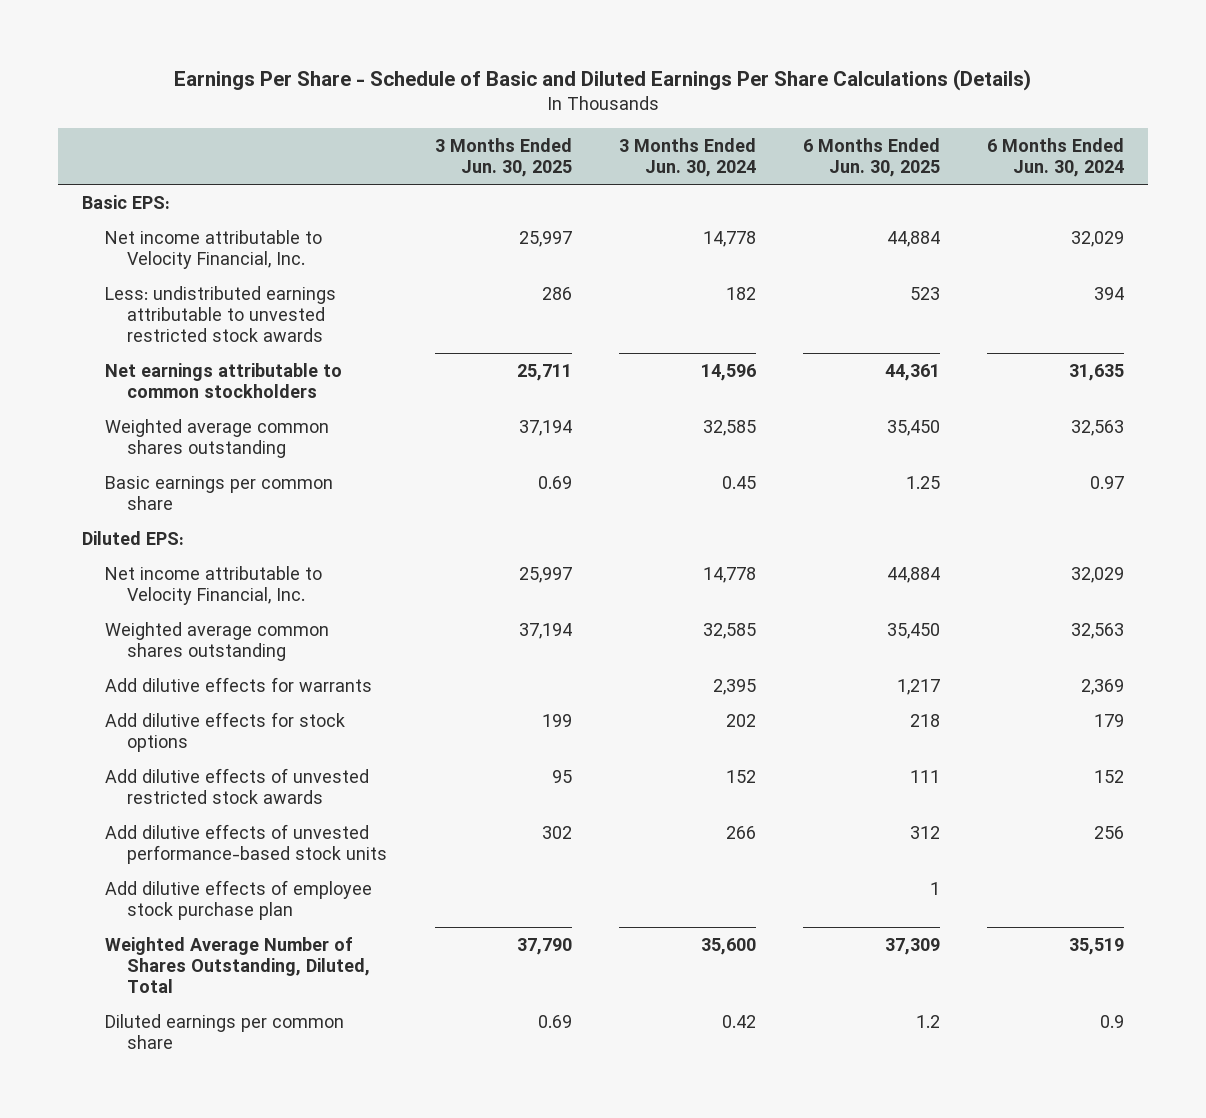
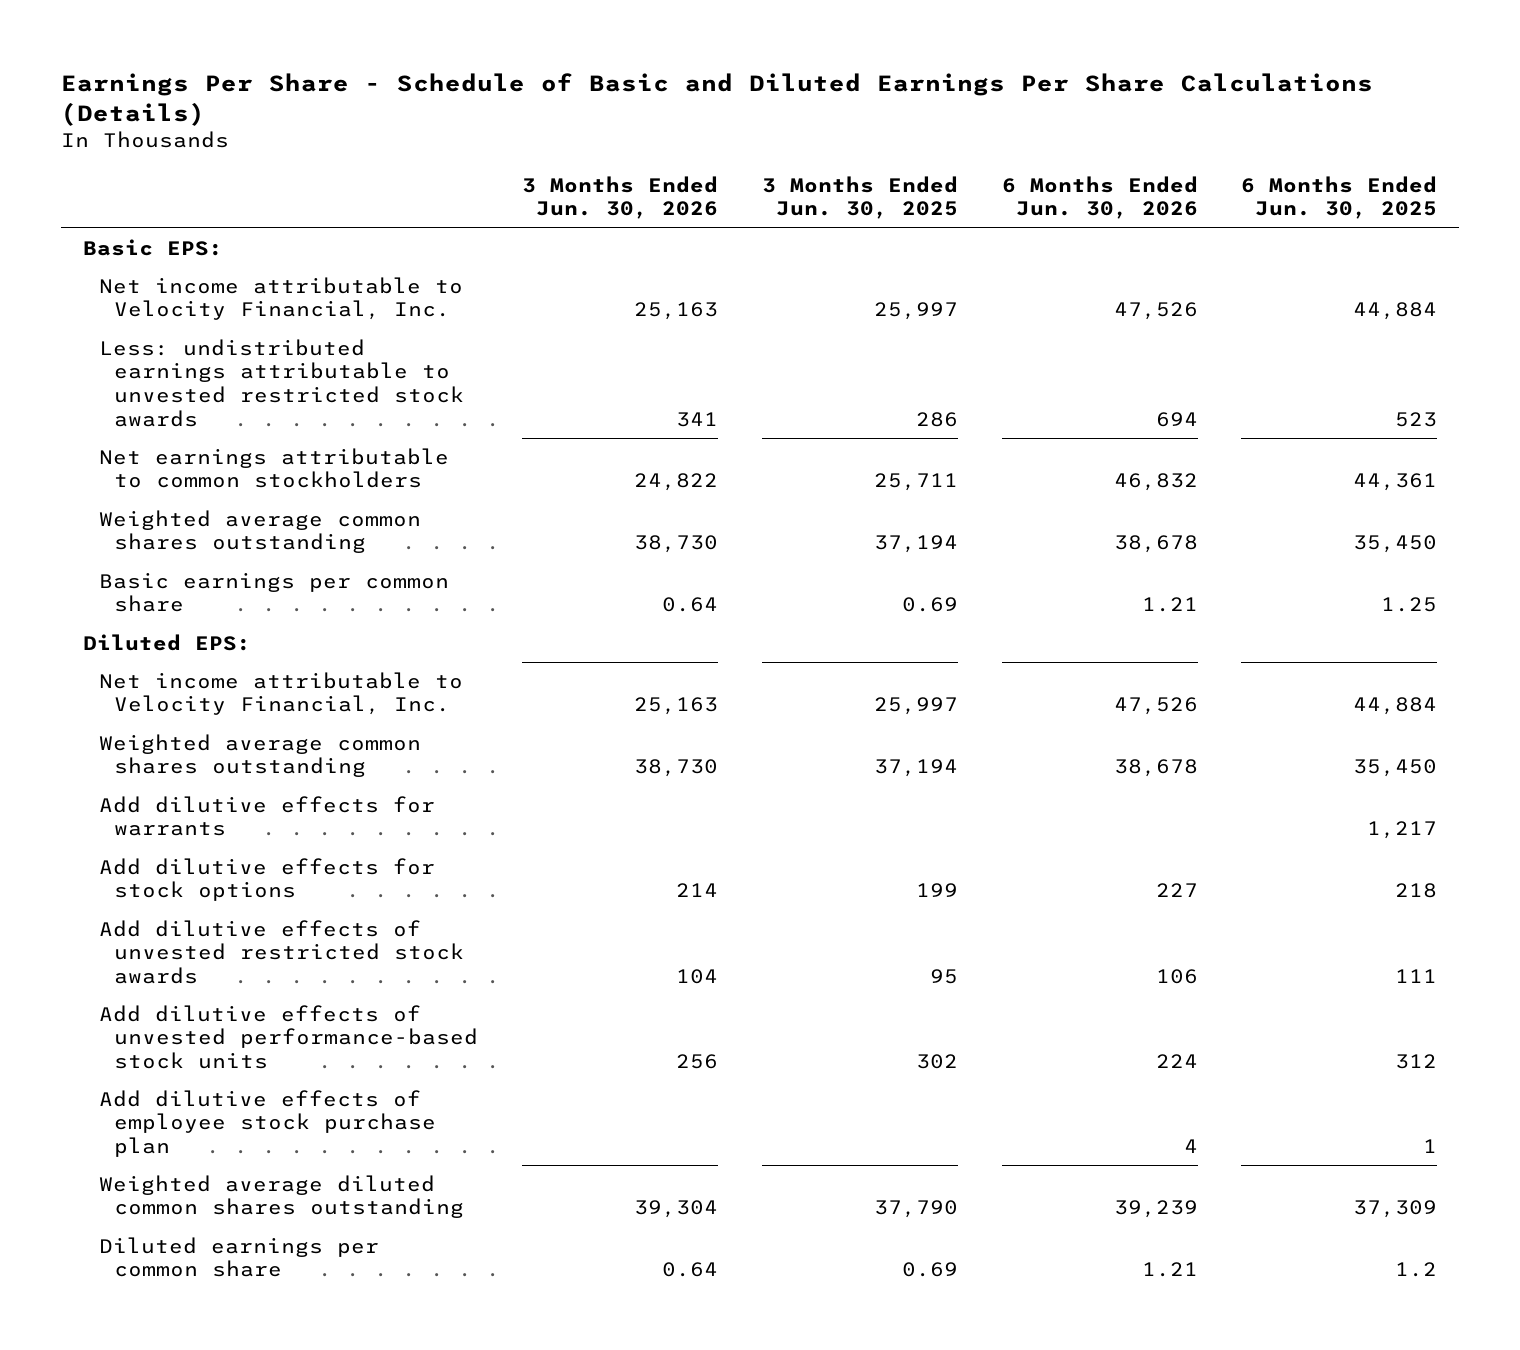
- | 3 Months Ended Jun. 30, 2025 | 3 Months Ended Jun. 30, 2024 | 6 Months Ended Jun. 30, 2025 | 6 Months Ended Jun. 30, 2024
+ | 3 Months Ended Jun. 30, 2026 | 3 Months Ended Jun. 30, 2025 | 6 Months Ended Jun. 30, 2026 | 6 Months Ended Jun. 30, 2025
- Weighted Average Number of Shares Outstanding, Diluted, Total | 37,790 | 35,600 | 37,309 | 35,519
+ Weighted average diluted common shares outstanding | 39,304 | 37,790 | 39,239 | 37,309

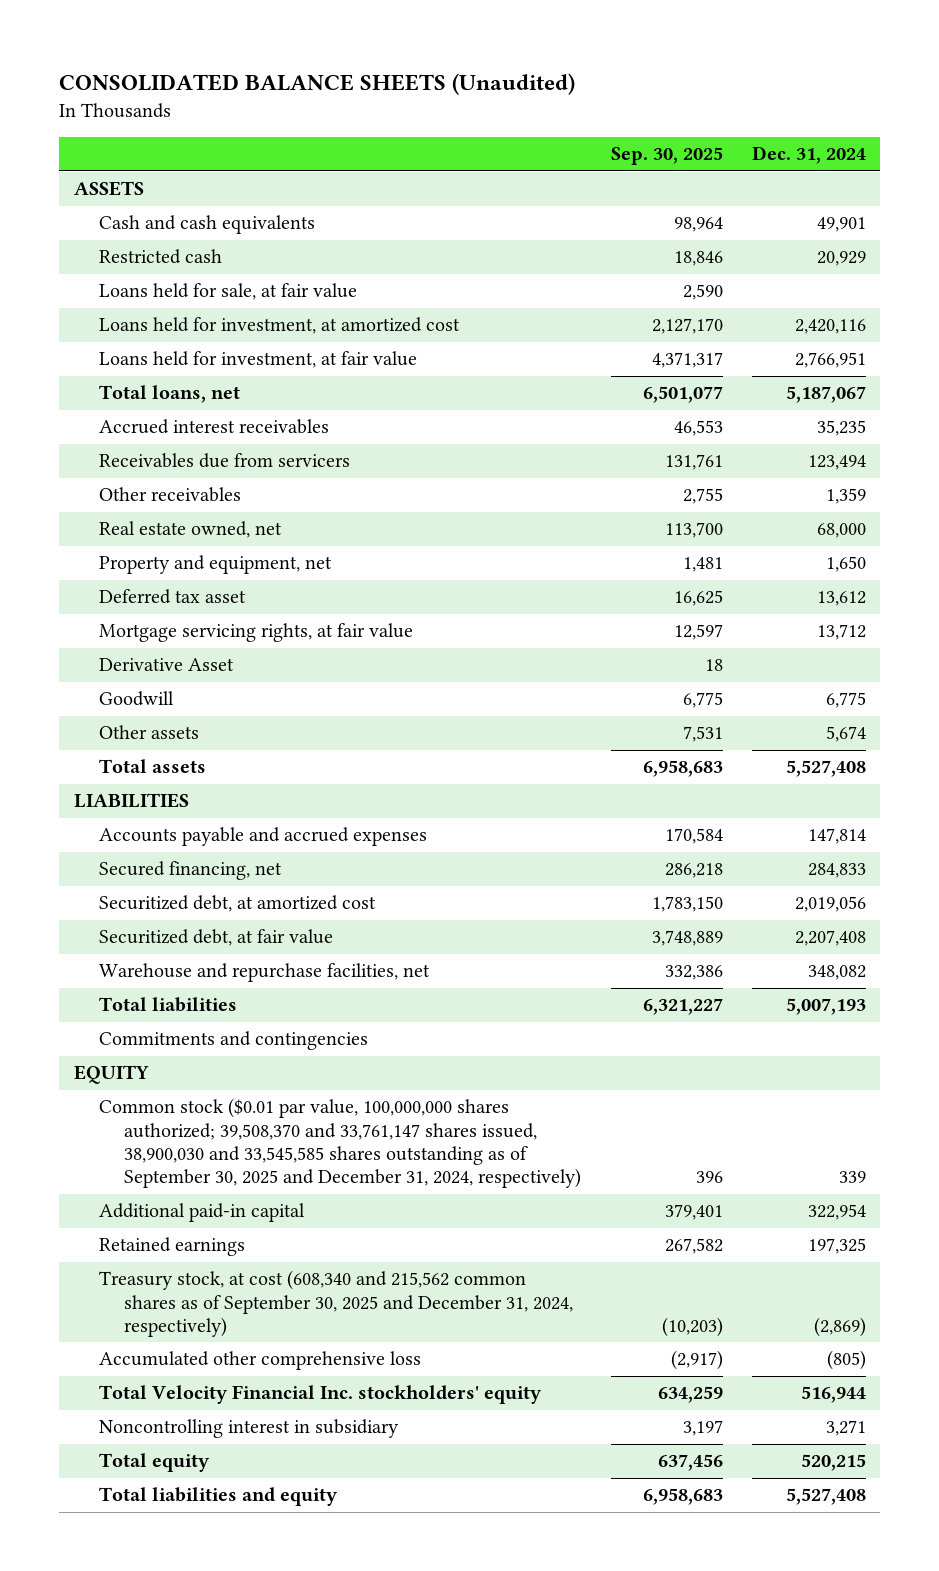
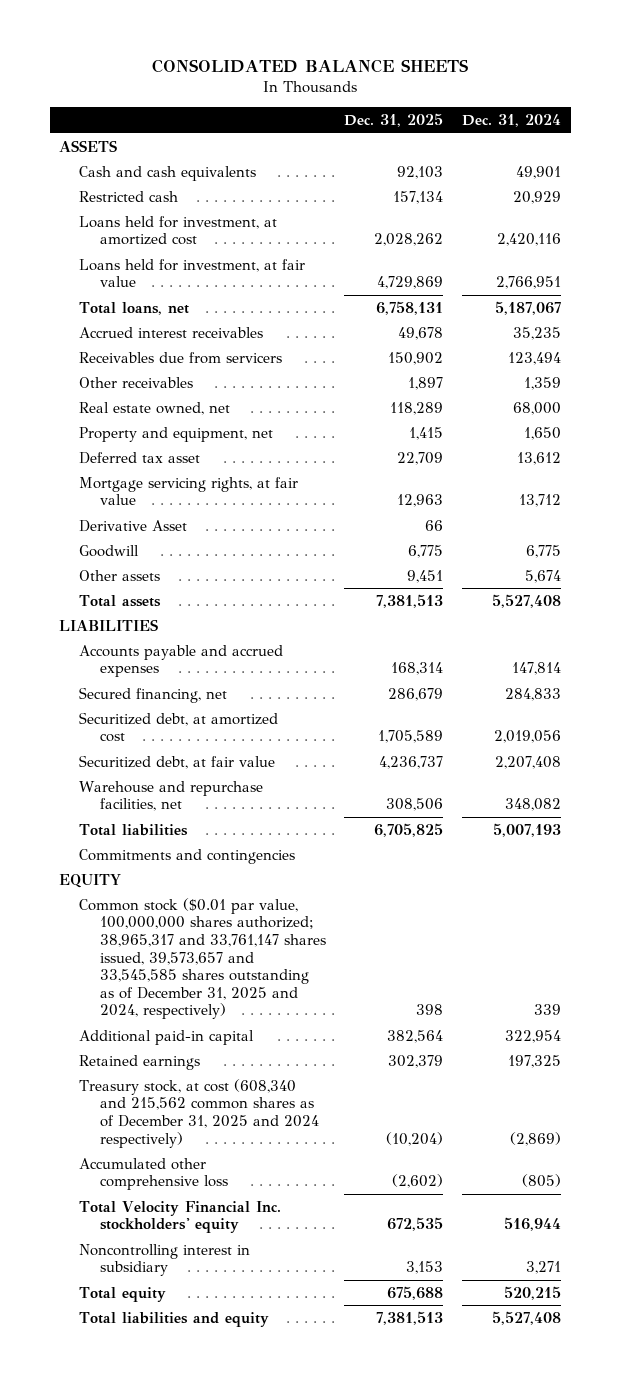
- CONSOLIDATED BALANCE SHEETS (Unaudited)
+ CONSOLIDATED BALANCE SHEETS
- | Sep. 30, 2025 | Dec. 31, 2024
+ | Dec. 31, 2025 | Dec. 31, 2024
- Loans held for sale, at fair value | 2,590 |
- Common stock ($0.01 par value, 100,000,000 shares authorized; 39,508,370 and 33,761,147 shares issued, 38,900,030 and 33,545,585 shares outstanding as of September 30, 2025 and December 31, 2024, respectively) | 396 | 339
+ Common stock ($0.01 par value, 100,000,000 shares authorized; 38,965,317 and 33,761,147 shares issued, 39,573,657 and 33,545,585 shares outstanding as of December 31, 2025 and 2024, respectively) | 398 | 339
- Treasury stock, at cost (608,340 and 215,562 common shares as of September 30, 2025 and December 31, 2024, respectively) | (10,203) | (2,869)
+ Treasury stock, at cost (608,340 and 215,562 common shares as of December 31, 2025 and 2024 respectively) | (10,204) | (2,869)

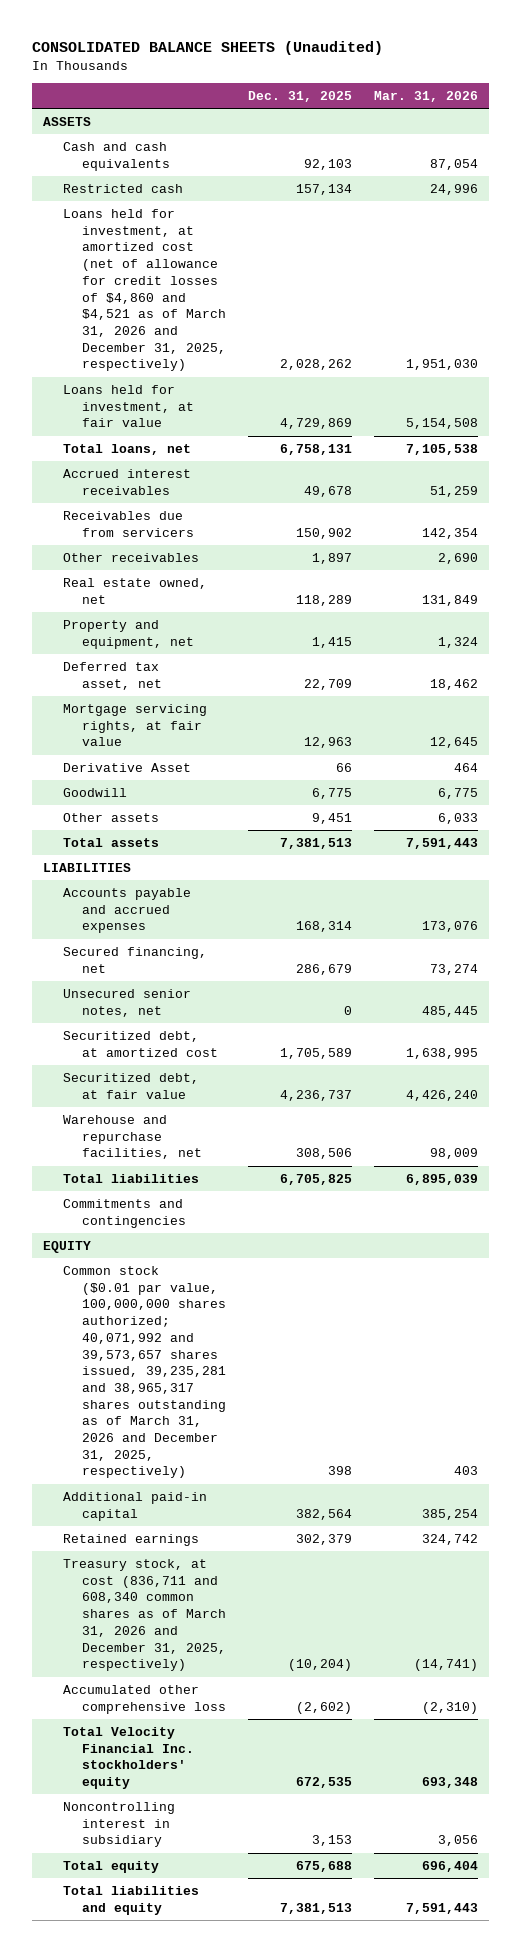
- CONSOLIDATED BALANCE SHEETS
+ CONSOLIDATED BALANCE SHEETS (Unaudited)
- | Dec. 31, 2025 | Dec. 31, 2024
+ | Dec. 31, 2025 | Mar. 31, 2026
- Loans held for investment, at amortized cost | 2,028,262 | 2,420,116
+ Loans held for investment, at amortized cost (net of allowance for credit losses of $4,860 and $4,521 as of March 31, 2026 and December 31, 2025, respectively) | 2,028,262 | 1,951,030
- Deferred tax asset | 22,709 | 13,612
+ Deferred tax asset, net | 22,709 | 18,462
+ Unsecured senior notes, net | 0 | 485,445
- Common stock ($0.01 par value, 100,000,000 shares authorized; 38,965,317 and 33,761,147 shares issued, 39,573,657 and 33,545,585 shares outstanding as of December 31, 2025 and 2024, respectively) | 398 | 339
+ Common stock ($0.01 par value, 100,000,000 shares authorized; 40,071,992 and 39,573,657 shares issued, 39,235,281 and 38,965,317 shares outstanding as of March 31, 2026 and December 31, 2025, respectively) | 398 | 403
- Treasury stock, at cost (608,340 and 215,562 common shares as of December 31, 2025 and 2024 respectively) | (10,204) | (2,869)
+ Treasury stock, at cost (836,711 and 608,340 common shares as of March 31, 2026 and December 31, 2025, respectively) | (10,204) | (14,741)

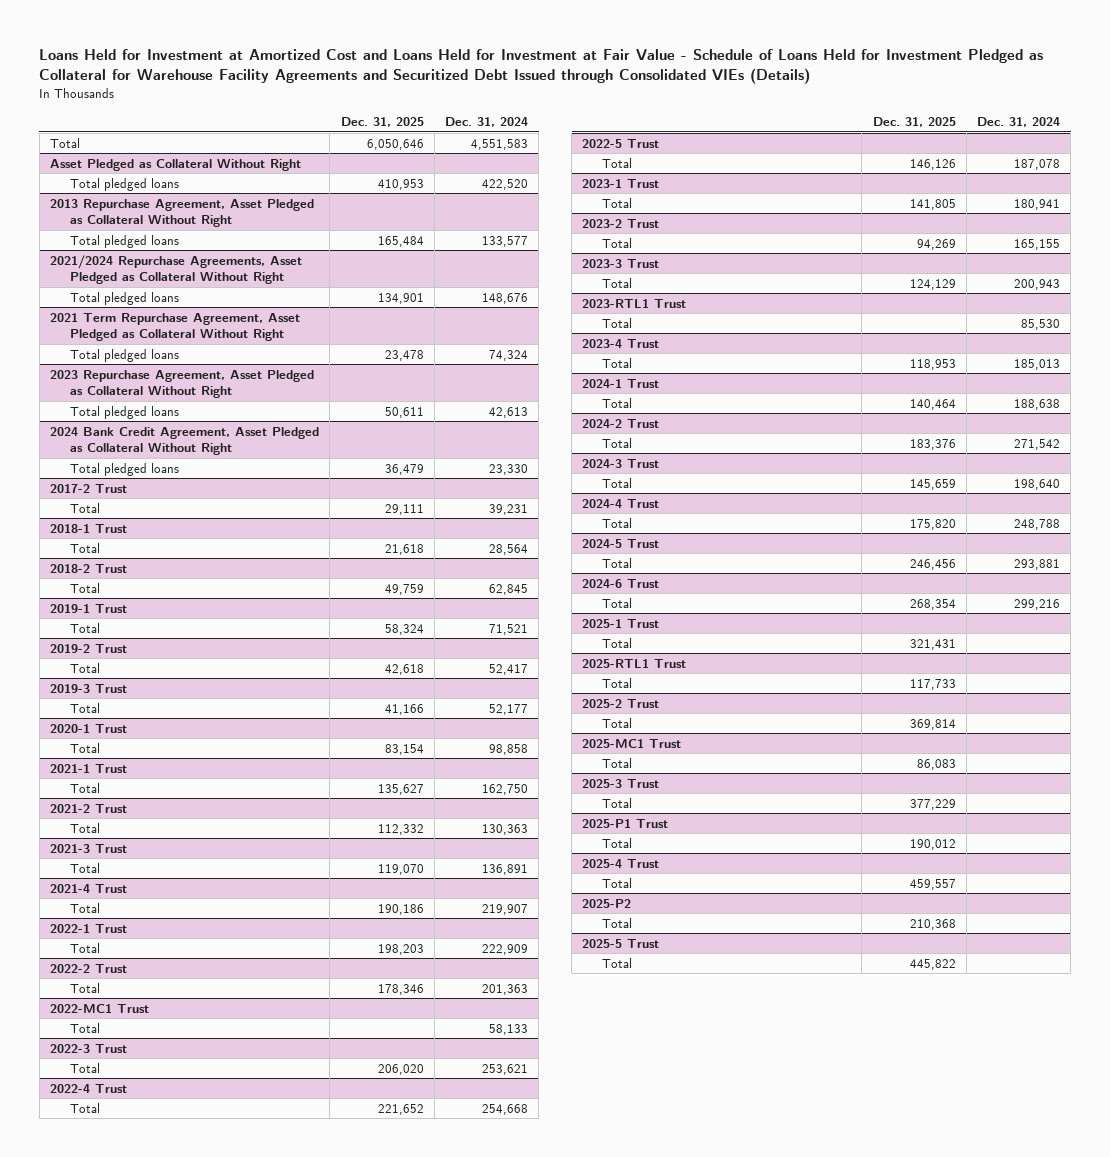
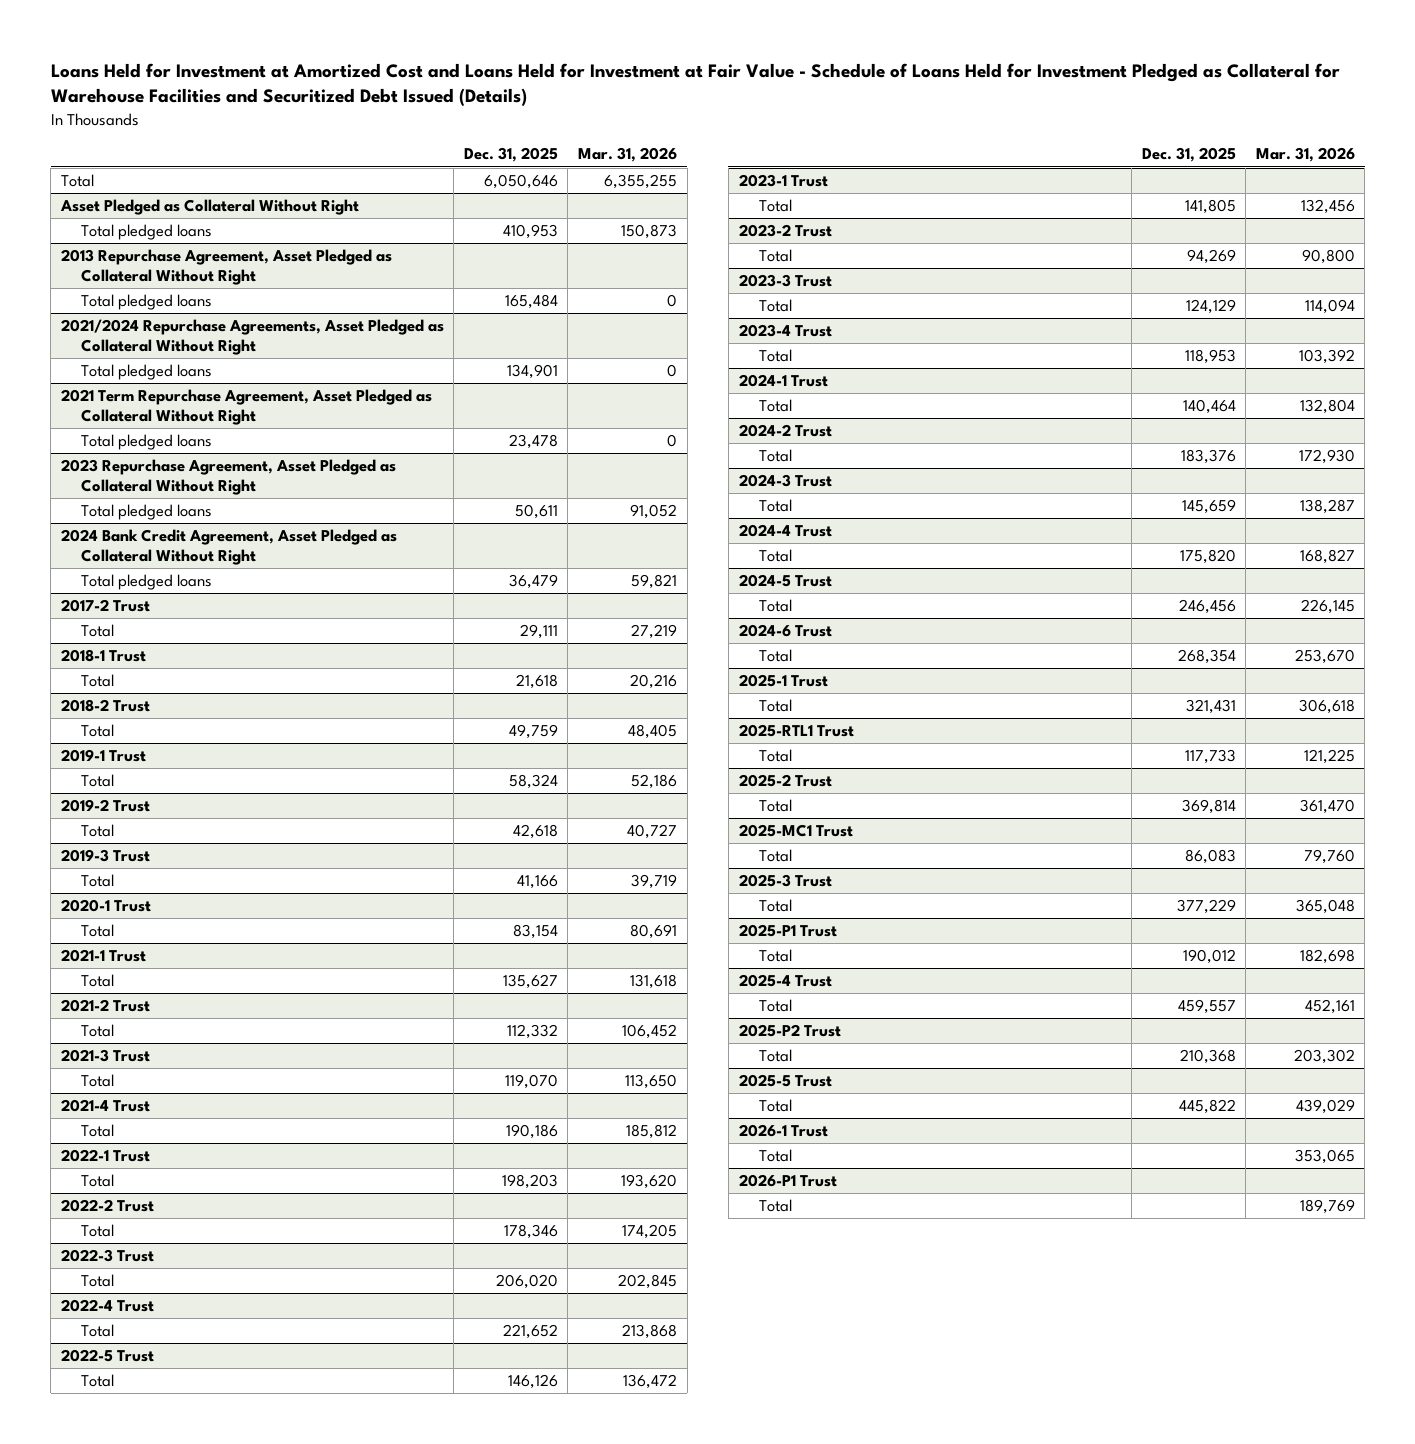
- Loans Held for Investment at Amortized Cost and Loans Held for Investment at Fair Value - Schedule of Loans Held for Investment Pledged as Collateral for Warehouse Facility Agreements and Securitized Debt Issued through Consolidated VIEs (Details)
+ Loans Held for Investment at Amortized Cost and Loans Held for Investment at Fair Value - Schedule of Loans Held for Investment Pledged as Collateral for Warehouse Facilities and Securitized Debt Issued (Details)
- | Dec. 31, 2025 | Dec. 31, 2024
+ | Dec. 31, 2025 | Mar. 31, 2026
- 2022-MC1 Trust
- Total | | 58,133
- 2023-RTL1 Trust
- Total | | 85,530
- 2025-P2
+ 2025-P2 Trust
+ 2026-1 Trust
+ Total | | 353,065
+ 2026-P1 Trust
+ Total | | 189,769

